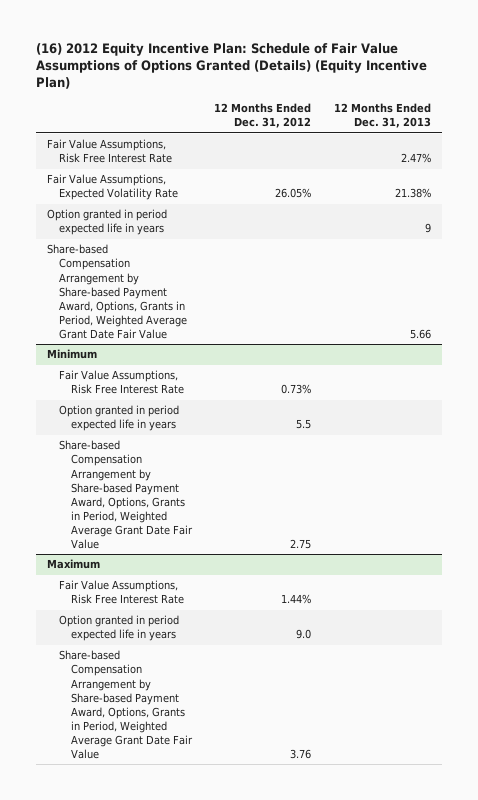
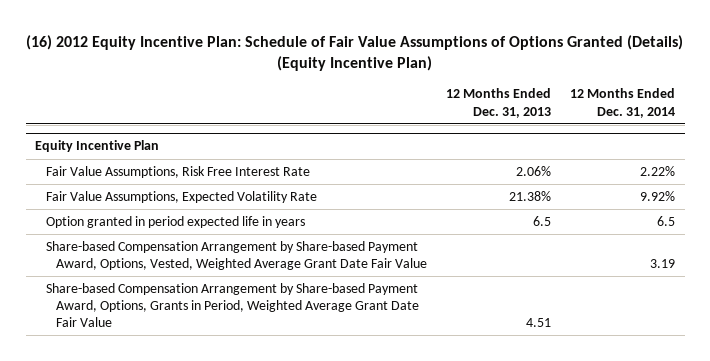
- | 12 Months Ended Dec. 31, 2012 | 12 Months Ended Dec. 31, 2013
+ | 12 Months Ended Dec. 31, 2013 | 12 Months Ended Dec. 31, 2014
- Fair Value Assumptions, Risk Free Interest Rate | | 2.47%
+ Equity Incentive Plan
+ Fair Value Assumptions, Risk Free Interest Rate | 2.06% | 2.22%
- Option granted in period expected life in years | | 9
- Share-based Compensation Arrangement by Share-based Payment Award, Options, Grants in Period, Weighted Average Grant Date Fair Value | | 5.66
- Minimum
- Fair Value Assumptions, Risk Free Interest Rate | 0.73% |
- Option granted in period expected life in years | 5.5 |
- Share-based Compensation Arrangement by Share-based Payment Award, Options, Grants in Period, Weighted Average Grant Date Fair Value | 2.75 |
- Maximum
- Fair Value Assumptions, Risk Free Interest Rate | 1.44% |
- Option granted in period expected life in years | 9.0 |
- Share-based Compensation Arrangement by Share-based Payment Award, Options, Grants in Period, Weighted Average Grant Date Fair Value | 3.76 |
+ Option granted in period expected life in years | 6.5 | 6.5
+ Share-based Compensation Arrangement by Share-based Payment Award, Options, Vested, Weighted Average Grant Date Fair Value | | 3.19
+ Share-based Compensation Arrangement by Share-based Payment Award, Options, Grants in Period, Weighted Average Grant Date Fair Value | 4.51 |

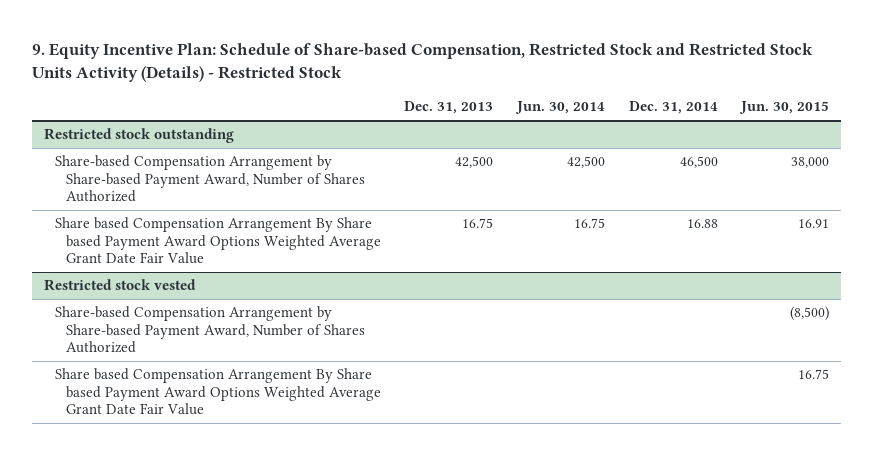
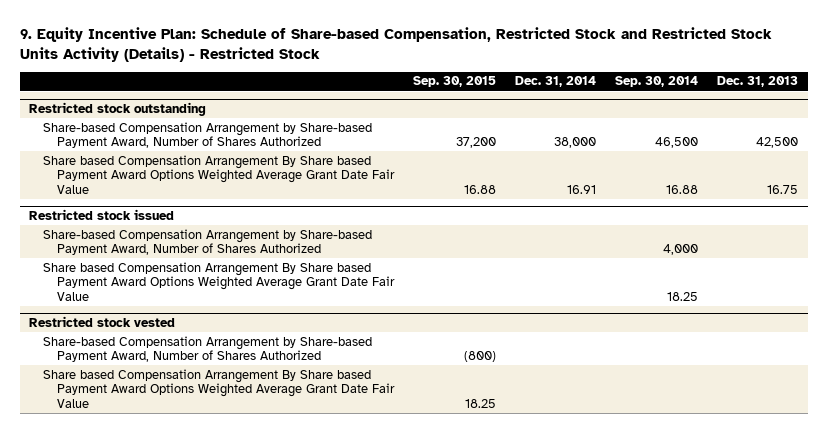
- | Dec. 31, 2013 | Jun. 30, 2014 | Dec. 31, 2014 | Jun. 30, 2015
+ | Sep. 30, 2015 | Dec. 31, 2014 | Sep. 30, 2014 | Dec. 31, 2013
@ Restricted stock outstanding
- Share-based Compensation Arrangement by Share-based Payment Award, Number of Shares Authorized | 42,500 | 42,500 | 46,500 | 38,000
- Share based Compensation Arrangement By Share based Payment Award Options Weighted Average Grant Date Fair Value | 16.75 | 16.75 | 16.88 | 16.91
+ Share-based Compensation Arrangement by Share-based Payment Award, Number of Shares Authorized | 37,200 | 38,000 | 46,500 | 42,500
+ Share based Compensation Arrangement By Share based Payment Award Options Weighted Average Grant Date Fair Value | 16.88 | 16.91 | 16.88 | 16.75
+ Restricted stock issued
+ Share-based Compensation Arrangement by Share-based Payment Award, Number of Shares Authorized | | | 4,000 |
+ Share based Compensation Arrangement By Share based Payment Award Options Weighted Average Grant Date Fair Value | | | 18.25 |

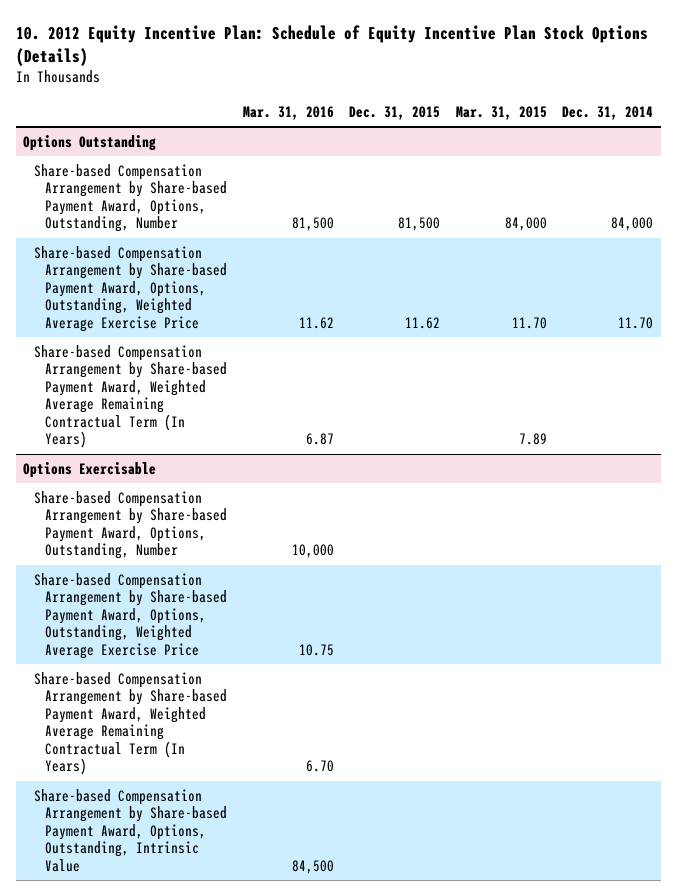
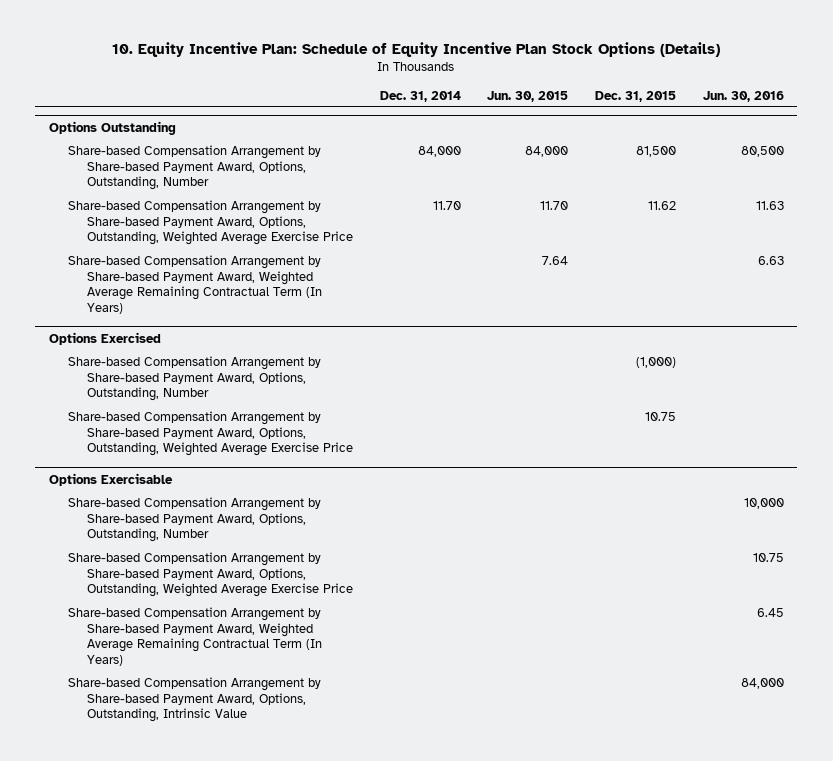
- 10. 2012 Equity Incentive Plan: Schedule of Equity Incentive Plan Stock Options (Details)
+ 10. Equity Incentive Plan: Schedule of Equity Incentive Plan Stock Options (Details)
- | Mar. 31, 2016 | Dec. 31, 2015 | Mar. 31, 2015 | Dec. 31, 2014
+ | Dec. 31, 2014 | Jun. 30, 2015 | Dec. 31, 2015 | Jun. 30, 2016
+ Options Exercised
+ Share-based Compensation Arrangement by Share-based Payment Award, Options, Outstanding, Number | | | (1,000) |
+ Share-based Compensation Arrangement by Share-based Payment Award, Options, Outstanding, Weighted Average Exercise Price | | | 10.75 |

